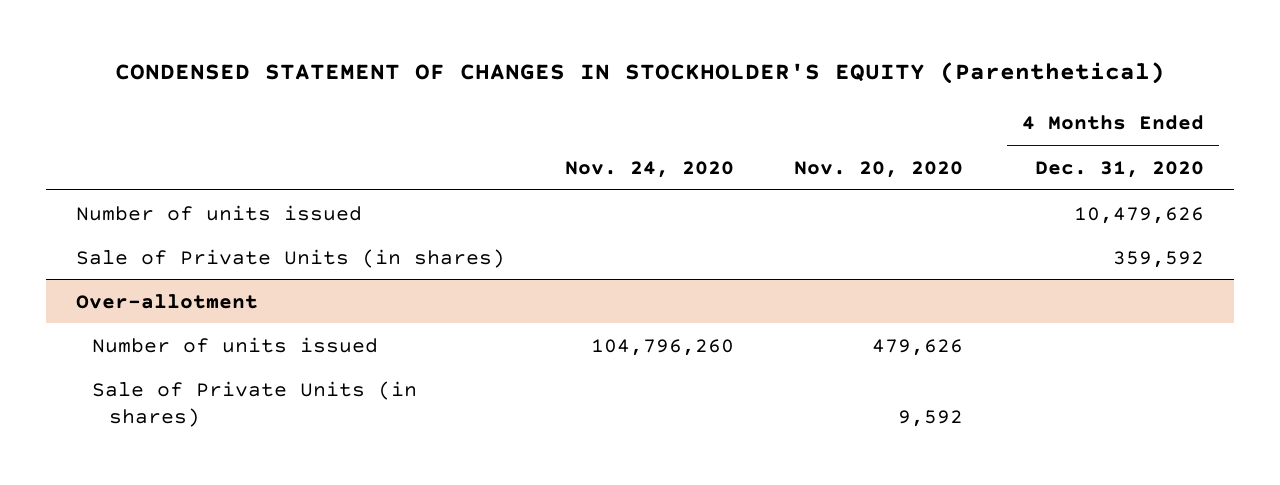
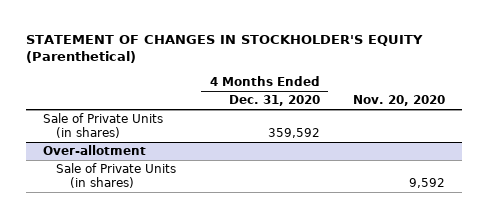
- CONDENSED STATEMENT OF CHANGES IN STOCKHOLDER'S EQUITY (Parenthetical)
+ STATEMENT OF CHANGES IN STOCKHOLDER'S EQUITY (Parenthetical)
- | Nov. 24, 2020 | Nov. 20, 2020 | 4 Months Ended Dec. 31, 2020
+ | 4 Months Ended Dec. 31, 2020 | Nov. 20, 2020
- Number of units issued | | | 10,479,626
@ Over-allotment
- Number of units issued | 104,796,260 | 479,626 |

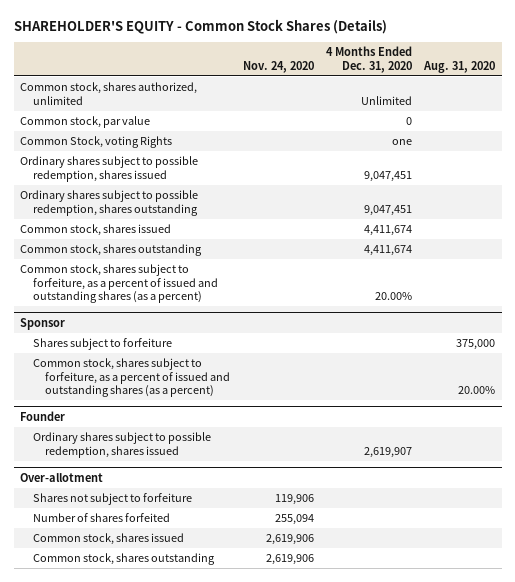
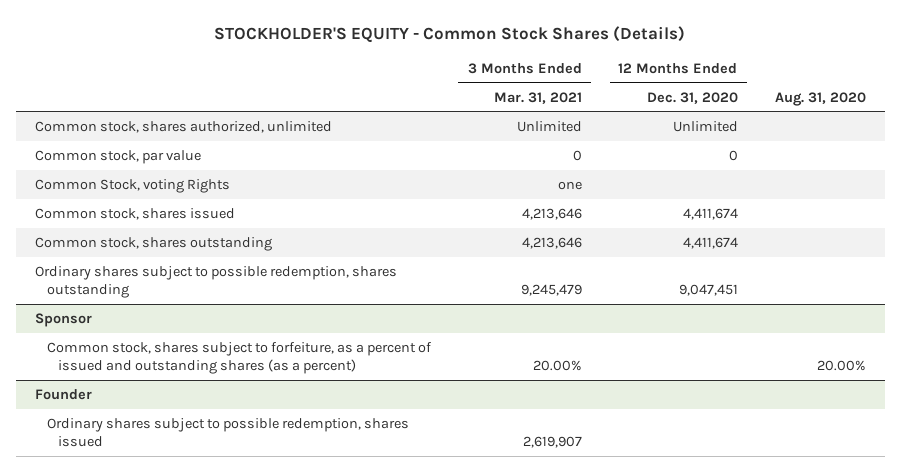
- SHAREHOLDER'S EQUITY - Common Stock Shares (Details)
+ STOCKHOLDER'S EQUITY - Common Stock Shares (Details)
- | Nov. 24, 2020 | 4 Months Ended Dec. 31, 2020 | Aug. 31, 2020
+ | 3 Months Ended Mar. 31, 2021 | 12 Months Ended Dec. 31, 2020 | Aug. 31, 2020
- Ordinary shares subject to possible redemption, shares issued | | 9,047,451 |
- Common stock, shares subject to forfeiture, as a percent of issued and outstanding shares (as a percent) | | 20.00% |
moved down: Ordinary shares subject to possible redemption, shares outstanding | 9,245,479 | 9,047,451 |
@ Sponsor
- Shares subject to forfeiture | | | 375,000
- Over-allotment
- Shares not subject to forfeiture | 119,906 | |
- Number of shares forfeited | 255,094 | |
- Common stock, shares issued | 2,619,906 | |
- Common stock, shares outstanding | 2,619,906 | |

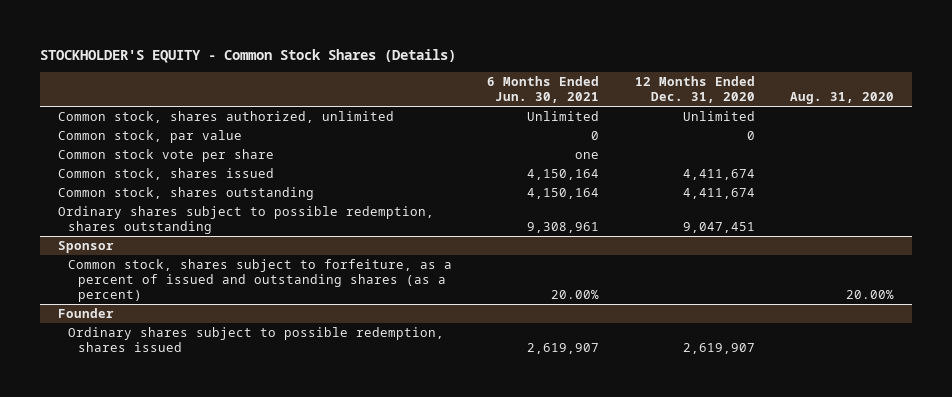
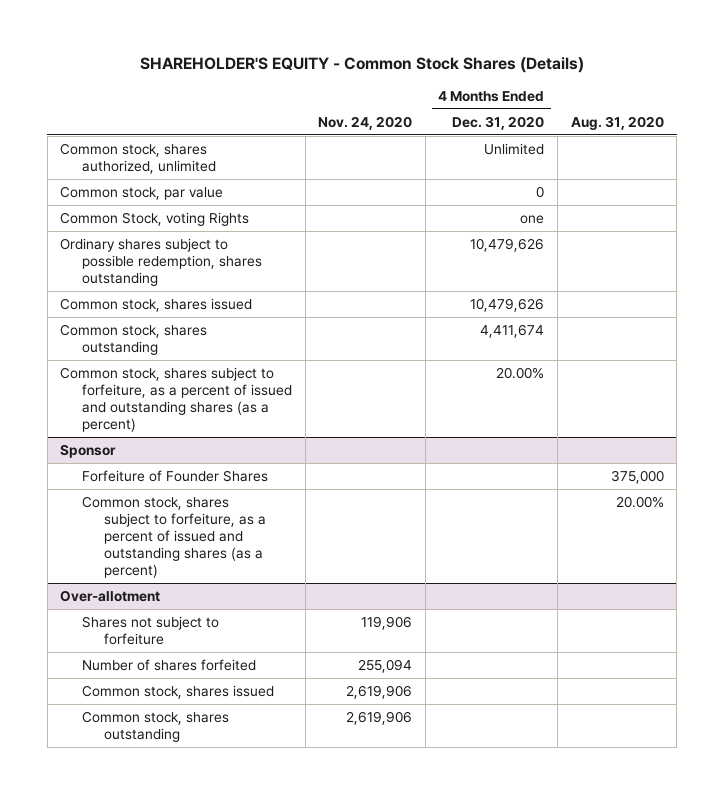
- STOCKHOLDER'S EQUITY - Common Stock Shares (Details)
+ SHAREHOLDER'S EQUITY - Common Stock Shares (Details)
- | 6 Months Ended Jun. 30, 2021 | 12 Months Ended Dec. 31, 2020 | Aug. 31, 2020
+ | Nov. 24, 2020 | 4 Months Ended Dec. 31, 2020 | Aug. 31, 2020
- Common stock vote per share | one | |
+ Common Stock, voting Rights | | one |
moved up: Ordinary shares subject to possible redemption, shares outstanding | | 10,479,626 |
+ Common stock, shares subject to forfeiture, as a percent of issued and outstanding shares (as a percent) | | 20.00% |
@ Sponsor
+ Forfeiture of Founder Shares | | | 375,000
- Founder
- Ordinary shares subject to possible redemption, shares issued | 2,619,907 | 2,619,907 |
+ Over-allotment
+ Shares not subject to forfeiture | 119,906 | |
+ Number of shares forfeited | 255,094 | |
+ Common stock, shares issued | 2,619,906 | |
+ Common stock, shares outstanding | 2,619,906 | |

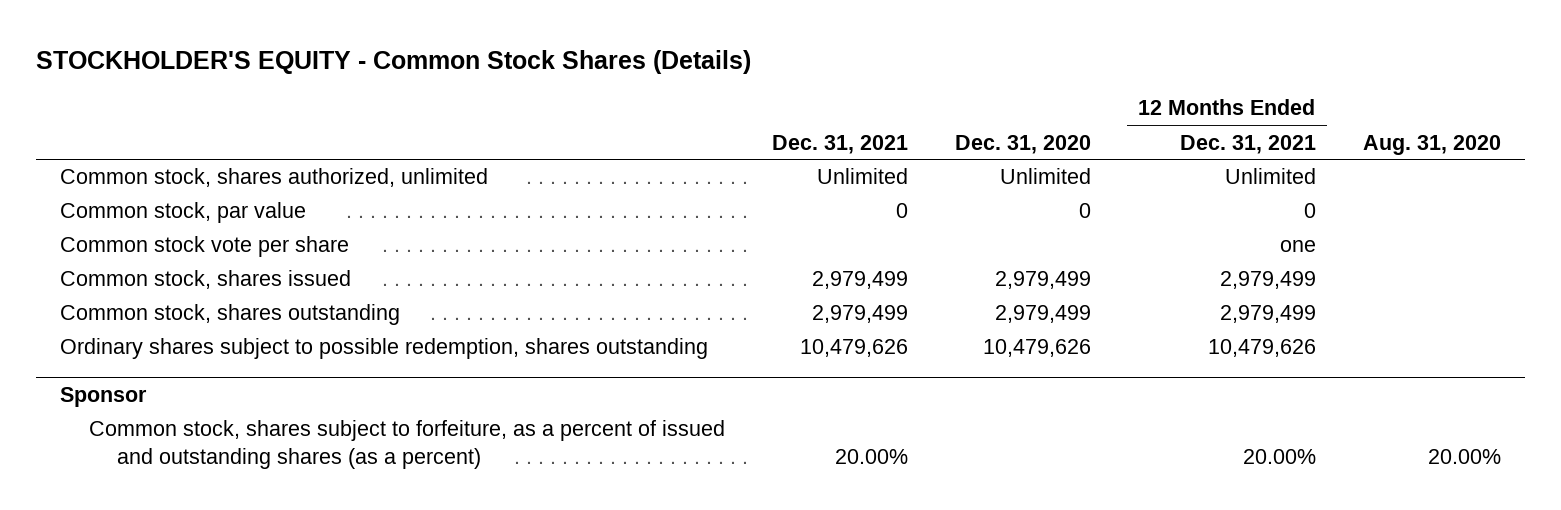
- SHAREHOLDER'S EQUITY - Common Stock Shares (Details)
+ STOCKHOLDER'S EQUITY - Common Stock Shares (Details)
- | Nov. 24, 2020 | 4 Months Ended Dec. 31, 2020 | Aug. 31, 2020
+ | Dec. 31, 2021 | Dec. 31, 2020 | 12 Months Ended Dec. 31, 2021 | Aug. 31, 2020
- Common Stock, voting Rights | | one |
+ Common stock vote per share | | | one |
- Common stock, shares subject to forfeiture, as a percent of issued and outstanding shares (as a percent) | | 20.00% |
moved down: Ordinary shares subject to possible redemption, shares outstanding | 10,479,626 | 10,479,626 | 10,479,626 |
@ Sponsor
- Forfeiture of Founder Shares | | | 375,000
- Over-allotment
- Shares not subject to forfeiture | 119,906 | |
- Number of shares forfeited | 255,094 | |
- Common stock, shares issued | 2,619,906 | |
- Common stock, shares outstanding | 2,619,906 | |

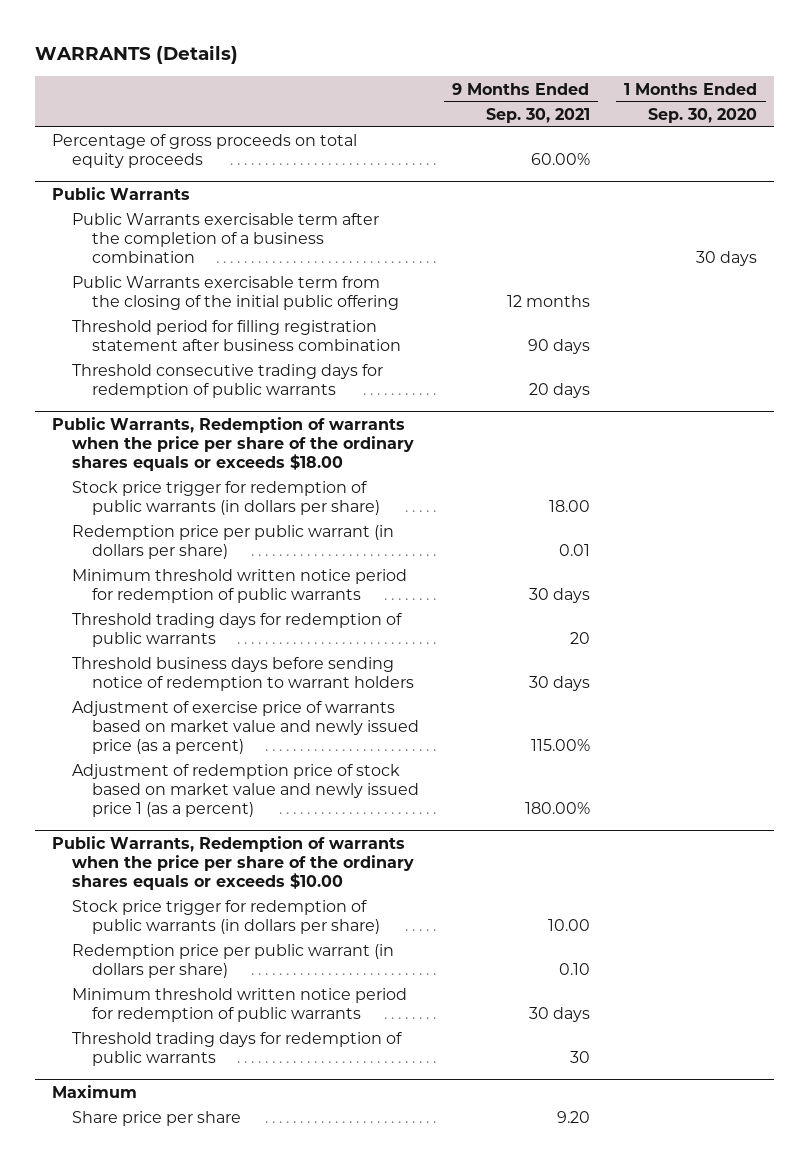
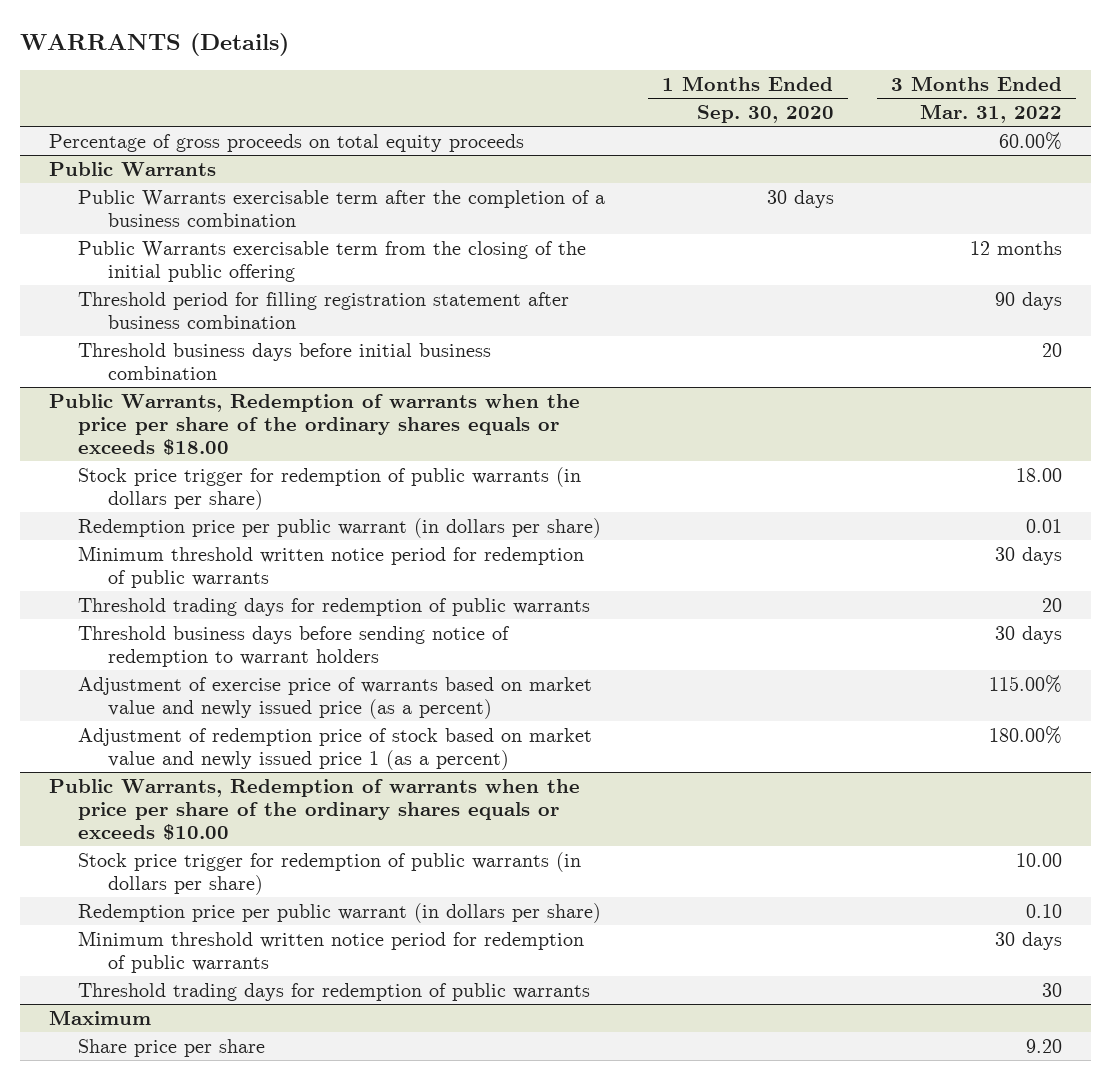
- | 9 Months Ended Sep. 30, 2021 | 1 Months Ended Sep. 30, 2020
+ | 1 Months Ended Sep. 30, 2020 | 3 Months Ended Mar. 31, 2022
@ Public Warrants
- Threshold consecutive trading days for redemption of public warrants | 20 days |
+ Threshold business days before initial business combination | | 20

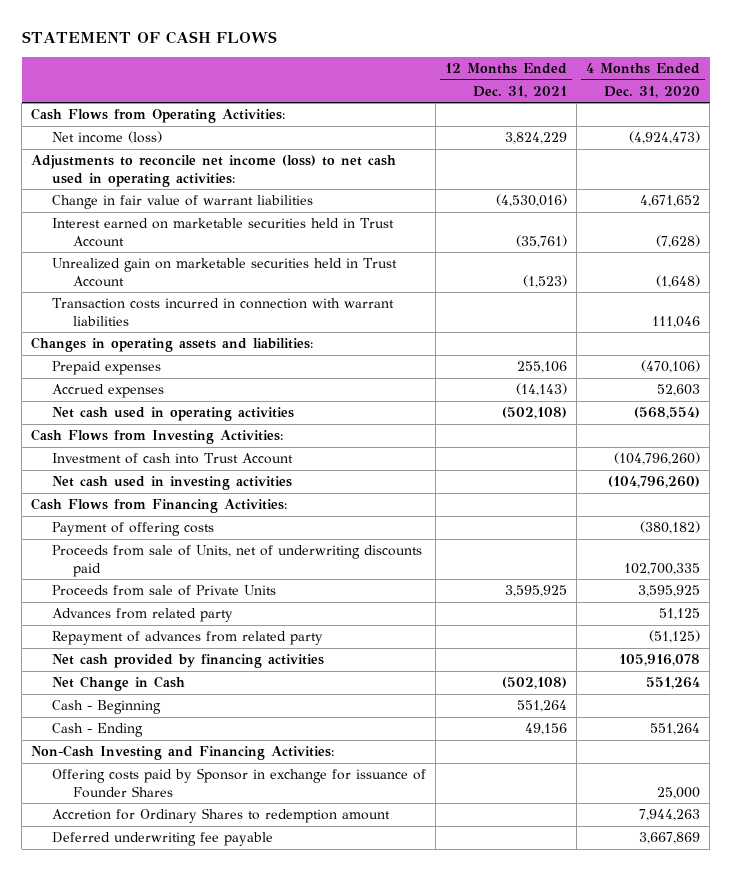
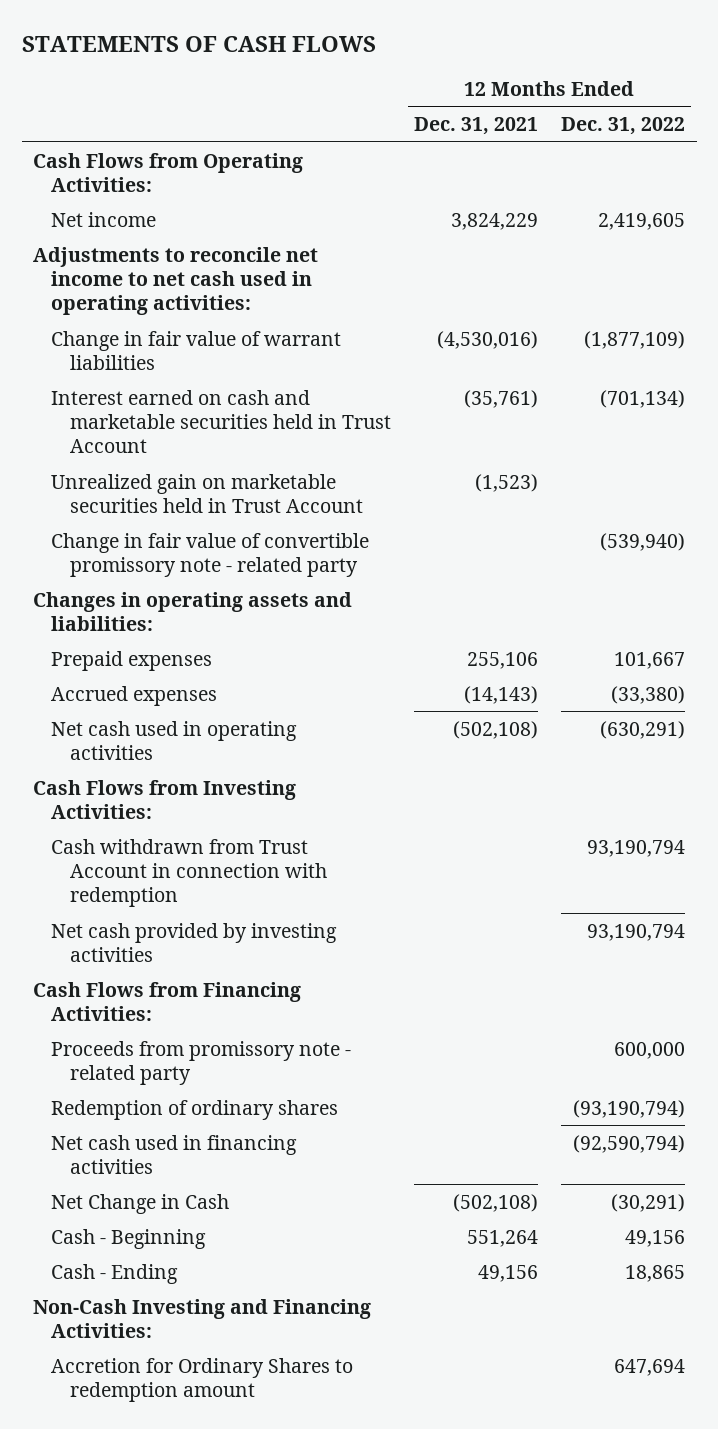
- STATEMENT OF CASH FLOWS
+ STATEMENTS OF CASH FLOWS
- | 12 Months Ended Dec. 31, 2021 | 4 Months Ended Dec. 31, 2020
+ | 12 Months Ended Dec. 31, 2021 | 12 Months Ended Dec. 31, 2022
- Net income (loss) | 3,824,229 | (4,924,473)
- Adjustments to reconcile net income (loss) to net cash used in operating activities:
+ Net income | 3,824,229 | 2,419,605
+ Adjustments to reconcile net income to net cash used in operating activities:
- Interest earned on marketable securities held in Trust Account | (35,761) | (7,628)
+ Interest earned on cash and marketable securities held in Trust Account | (35,761) | (701,134)
- Transaction costs incurred in connection with warrant liabilities | | 111,046
+ Change in fair value of convertible promissory note - related party | | (539,940)
- Investment of cash into Trust Account | | (104,796,260)
- Net cash used in investing activities | | (104,796,260)
+ Cash withdrawn from Trust Account in connection with redemption | | 93,190,794
+ Net cash provided by investing activities | | 93,190,794
- Payment of offering costs | | (380,182)
- Proceeds from sale of Units, net of underwriting discounts paid | | 102,700,335
- Proceeds from sale of Private Units | 3,595,925 | 3,595,925
- Advances from related party | | 51,125
- Repayment of advances from related party | | (51,125)
- Net cash provided by financing activities | | 105,916,078
+ Proceeds from promissory note - related party | | 600,000
+ Redemption of ordinary shares | | (93,190,794)
+ Net cash used in financing activities | | (92,590,794)
- Offering costs paid by Sponsor in exchange for issuance of Founder Shares | | 25,000
- Deferred underwriting fee payable | | 3,667,869

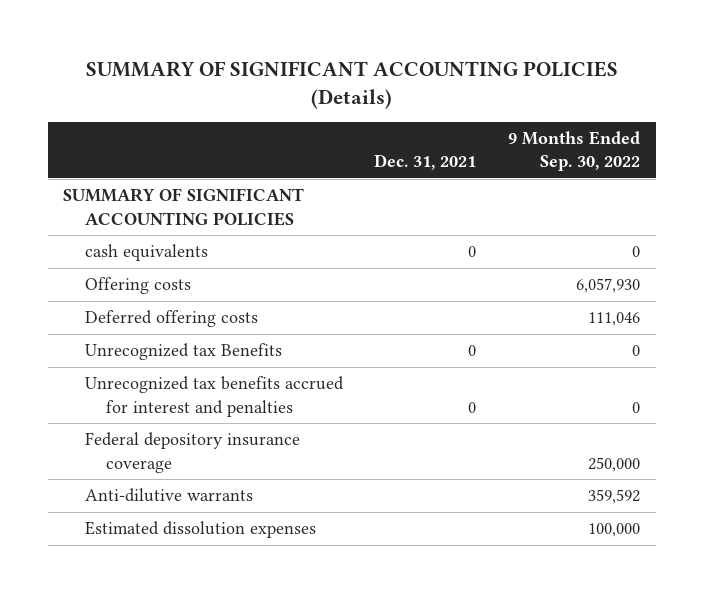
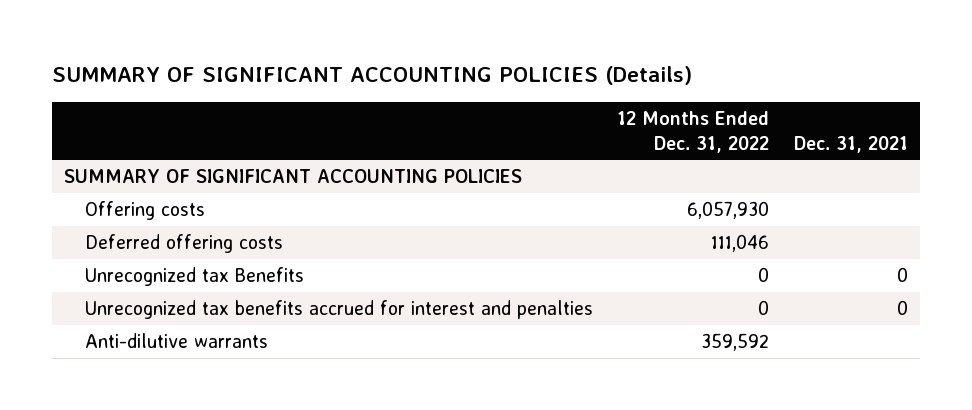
- | Dec. 31, 2021 | 9 Months Ended Sep. 30, 2022
+ | 12 Months Ended Dec. 31, 2022 | Dec. 31, 2021
- cash equivalents | 0 | 0
- Federal depository insurance coverage | | 250,000
- Estimated dissolution expenses | | 100,000

